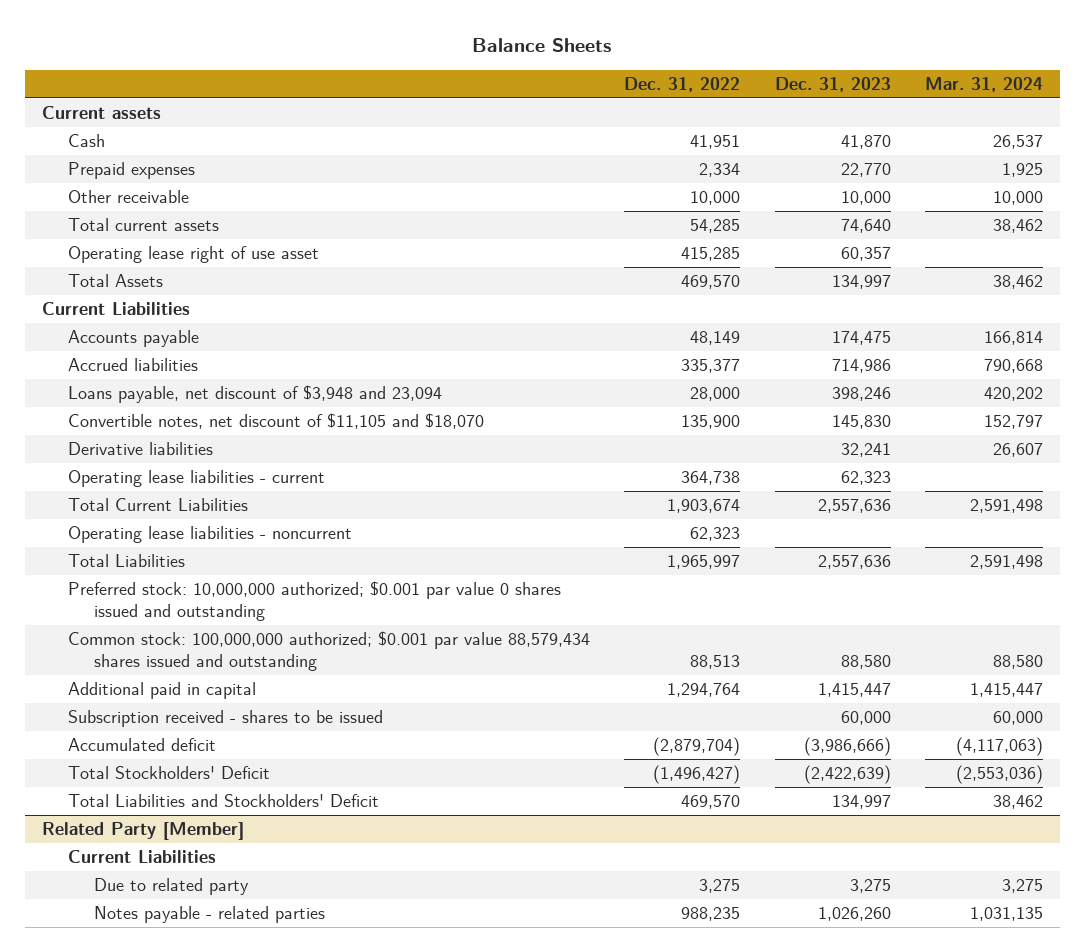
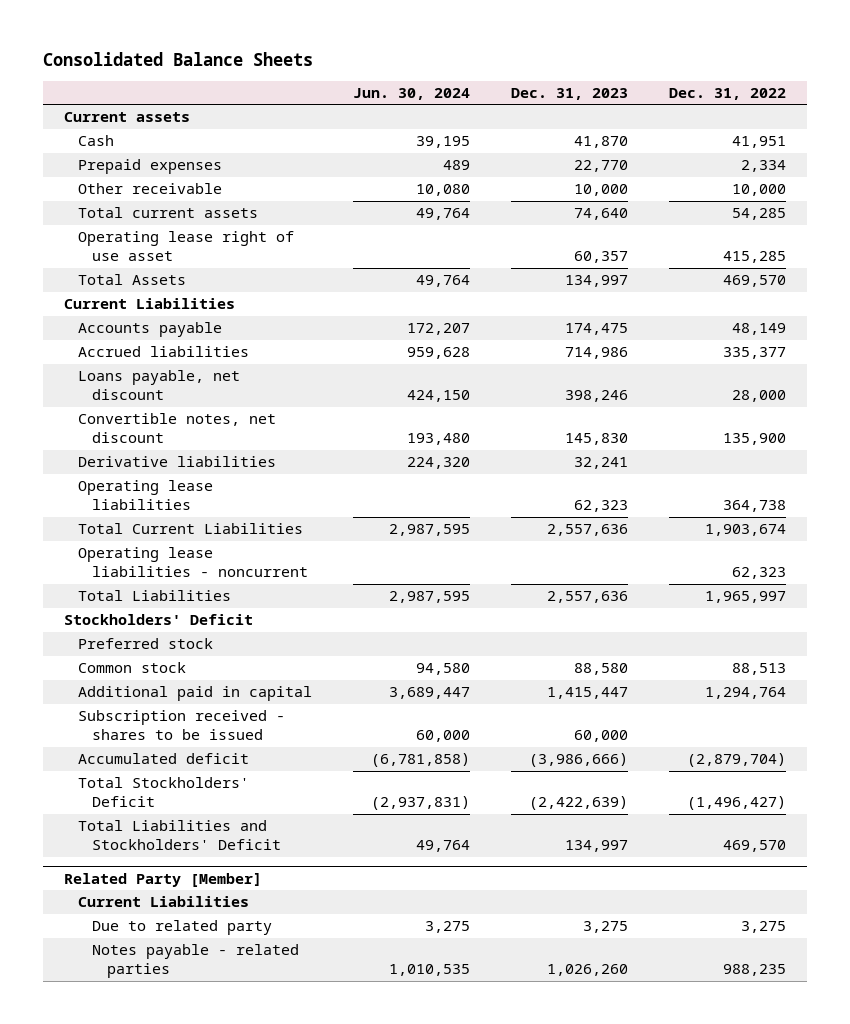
- Balance Sheets
+ Consolidated Balance Sheets
- | Dec. 31, 2022 | Dec. 31, 2023 | Mar. 31, 2024
+ | Jun. 30, 2024 | Dec. 31, 2023 | Dec. 31, 2022
- Loans payable, net discount of $3,948 and 23,094 | 28,000 | 398,246 | 420,202
- Convertible notes, net discount of $11,105 and $18,070 | 135,900 | 145,830 | 152,797
+ Loans payable, net discount | 424,150 | 398,246 | 28,000
+ Convertible notes, net discount | 193,480 | 145,830 | 135,900
- Operating lease liabilities - current | 364,738 | 62,323 |
+ Operating lease liabilities | | 62,323 | 364,738
- Preferred stock: 10,000,000 authorized; $0.001 par value 0 shares issued and outstanding
- Common stock: 100,000,000 authorized; $0.001 par value 88,579,434 shares issued and outstanding | 88,513 | 88,580 | 88,580
+ Stockholders' Deficit
+ Preferred stock
+ Common stock | 94,580 | 88,580 | 88,513

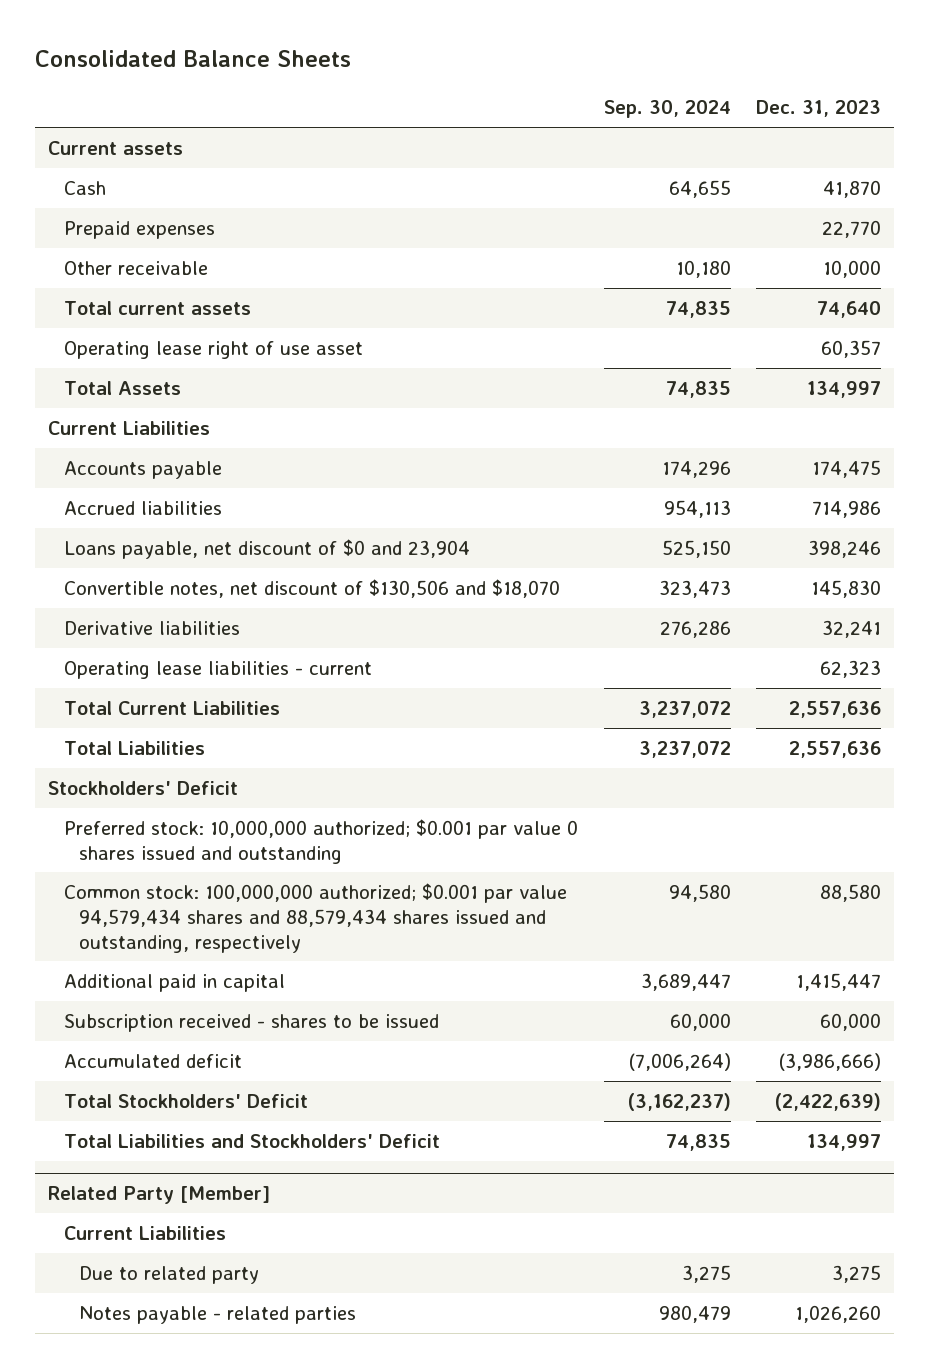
- | Jun. 30, 2024 | Dec. 31, 2023 | Dec. 31, 2022
+ | Sep. 30, 2024 | Dec. 31, 2023
- Loans payable, net discount | 424,150 | 398,246 | 28,000
- Convertible notes, net discount | 193,480 | 145,830 | 135,900
+ Loans payable, net discount of $0 and 23,904 | 525,150 | 398,246
+ Convertible notes, net discount of $130,506 and $18,070 | 323,473 | 145,830
- Operating lease liabilities | | 62,323 | 364,738
+ Operating lease liabilities - current | | 62,323
- Operating lease liabilities - noncurrent | | | 62,323
- Preferred stock
- Common stock | 94,580 | 88,580 | 88,513
+ Preferred stock: 10,000,000 authorized; $0.001 par value 0 shares issued and outstanding
+ Common stock: 100,000,000 authorized; $0.001 par value 94,579,434 shares and 88,579,434 shares issued and outstanding, respectively | 94,580 | 88,580

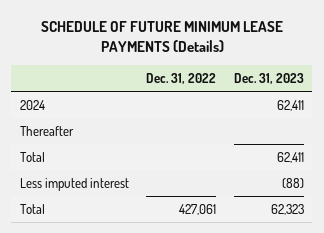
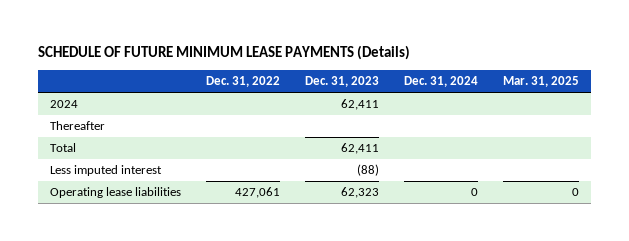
- | Dec. 31, 2022 | Dec. 31, 2023
+ | Dec. 31, 2022 | Dec. 31, 2023 | Dec. 31, 2024 | Mar. 31, 2025
- Total | 427,061 | 62,323
+ Operating lease liabilities | 427,061 | 62,323 | 0 | 0

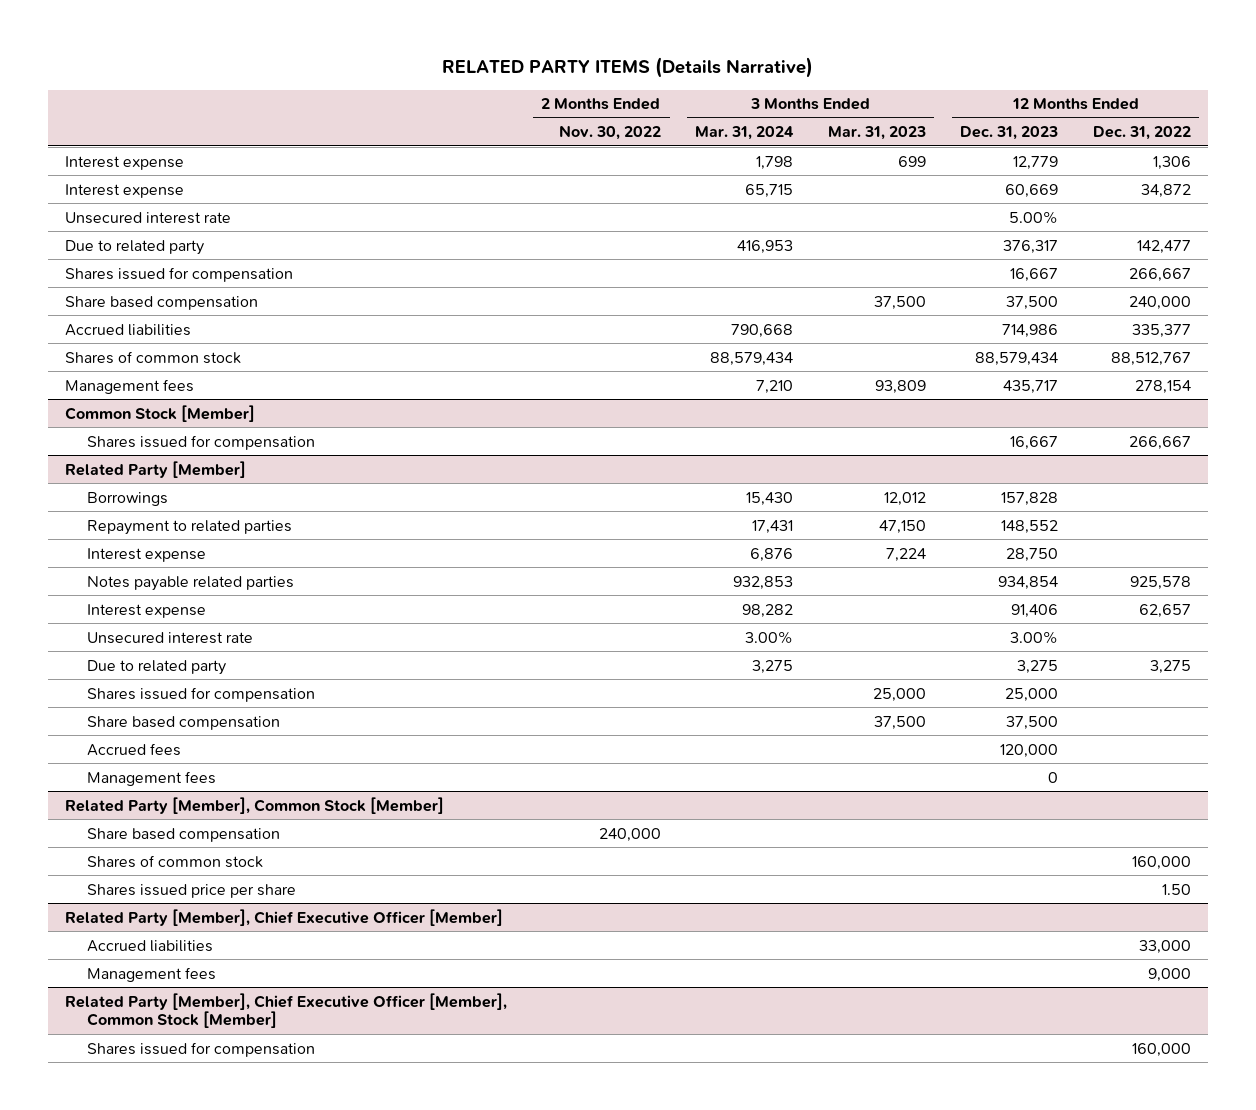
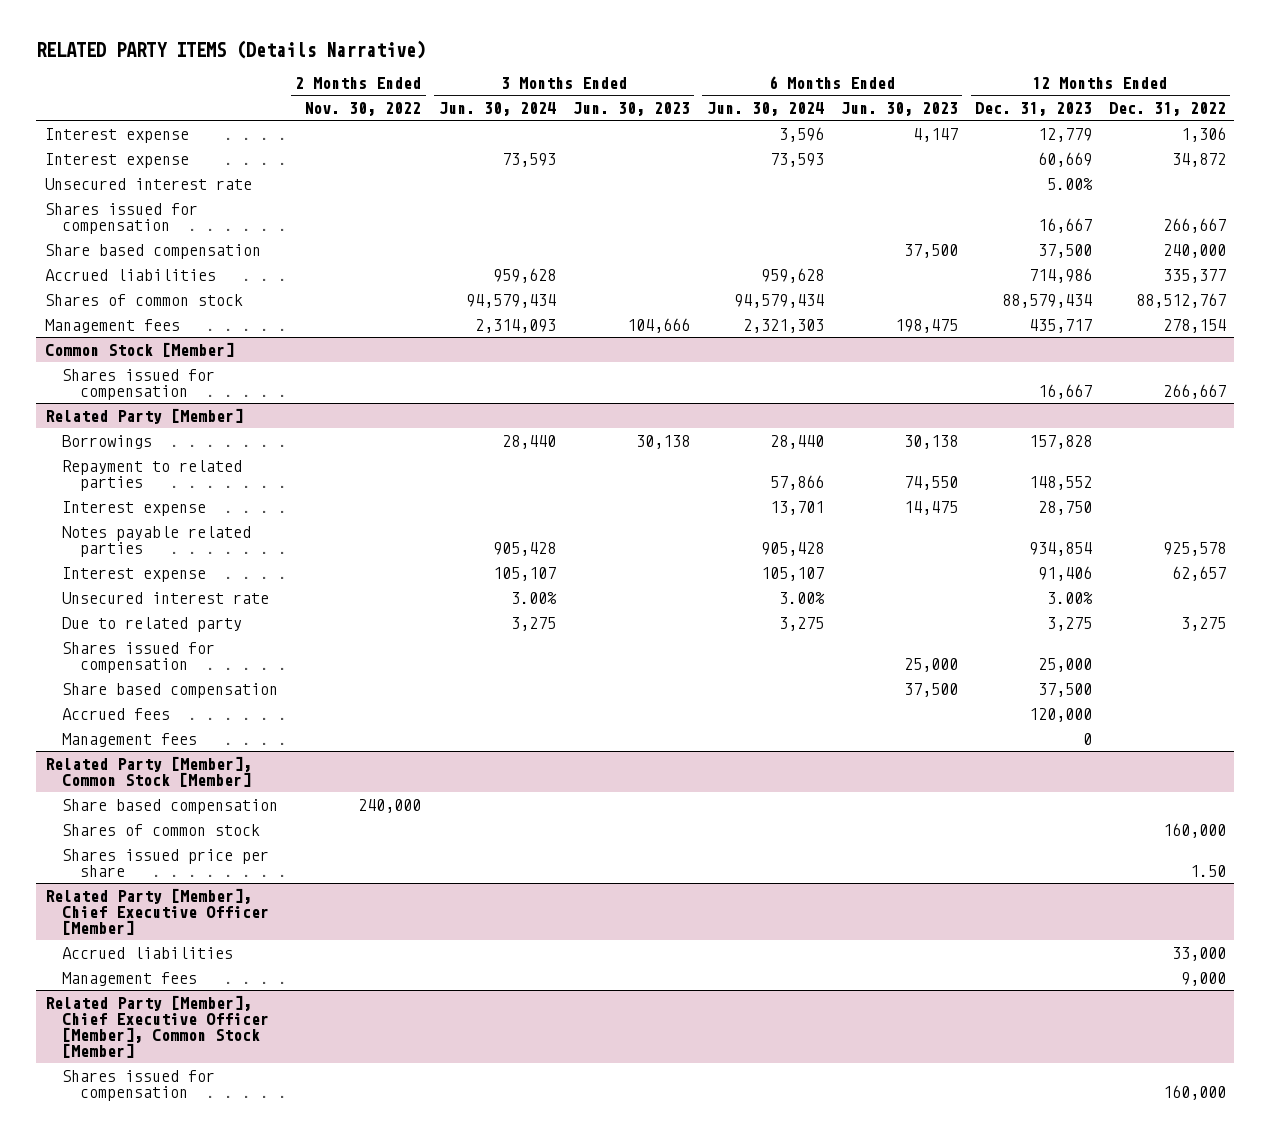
- | 2 Months Ended Nov. 30, 2022 | 3 Months Ended Mar. 31, 2024 | 3 Months Ended Mar. 31, 2023 | 12 Months Ended Dec. 31, 2023 | 12 Months Ended Dec. 31, 2022
+ | 2 Months Ended Nov. 30, 2022 | 3 Months Ended Jun. 30, 2024 | 3 Months Ended Jun. 30, 2023 | 6 Months Ended Jun. 30, 2024 | 6 Months Ended Jun. 30, 2023 | 12 Months Ended Dec. 31, 2023 | 12 Months Ended Dec. 31, 2022
- Due to related party | | 416,953 | | 376,317 | 142,477

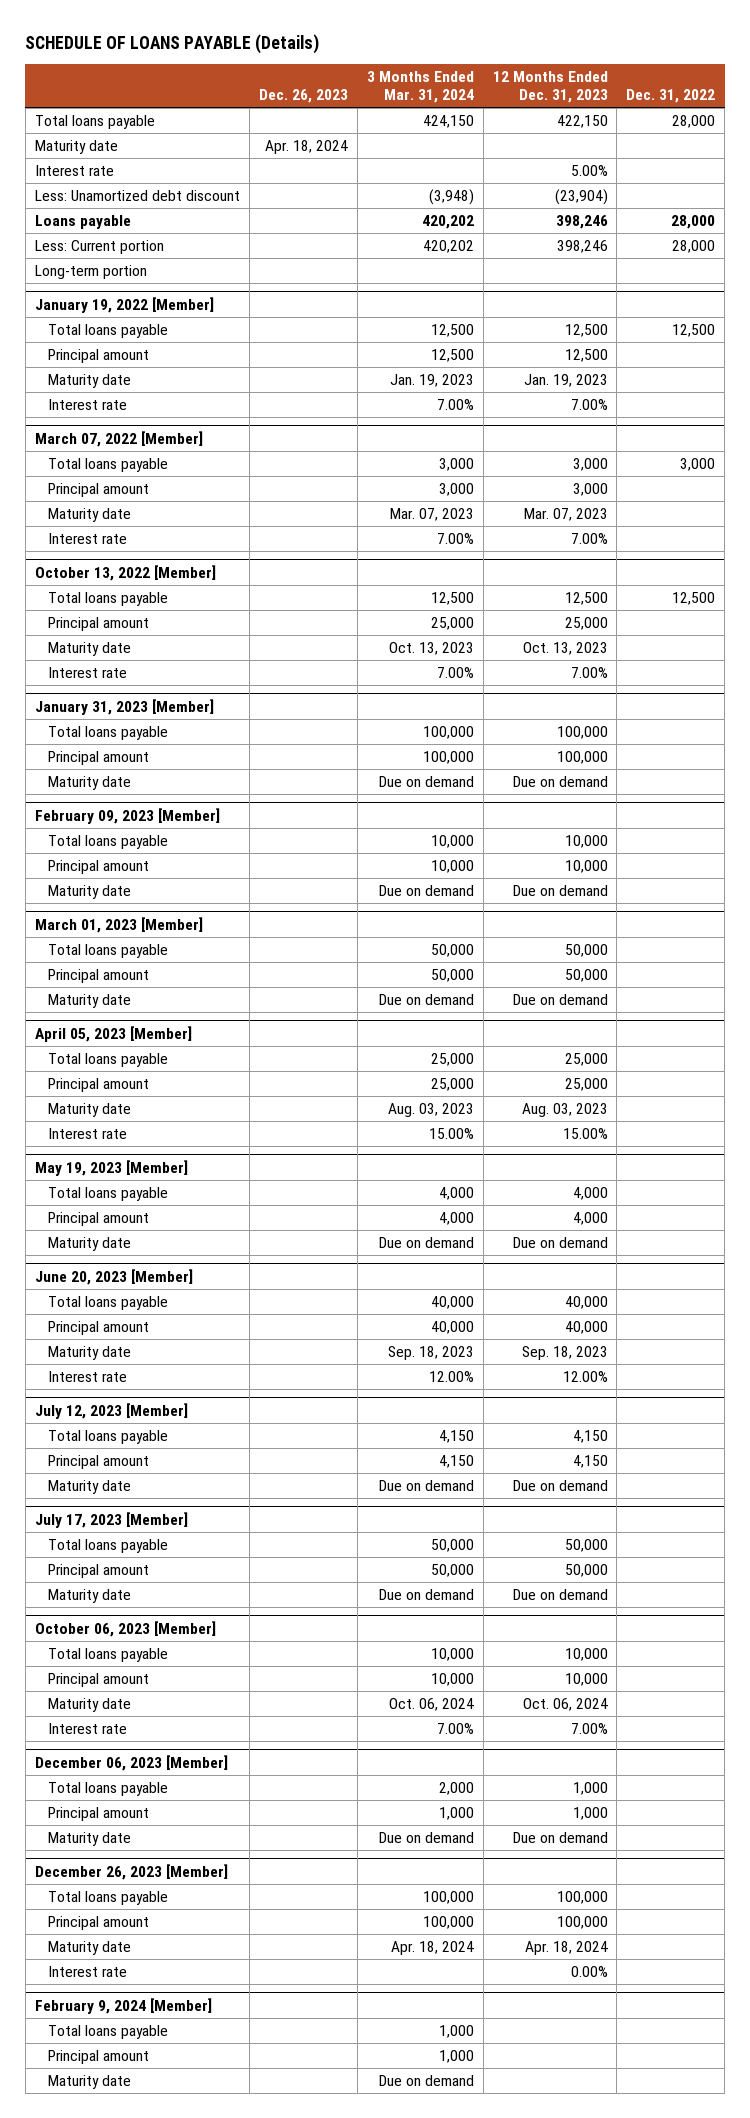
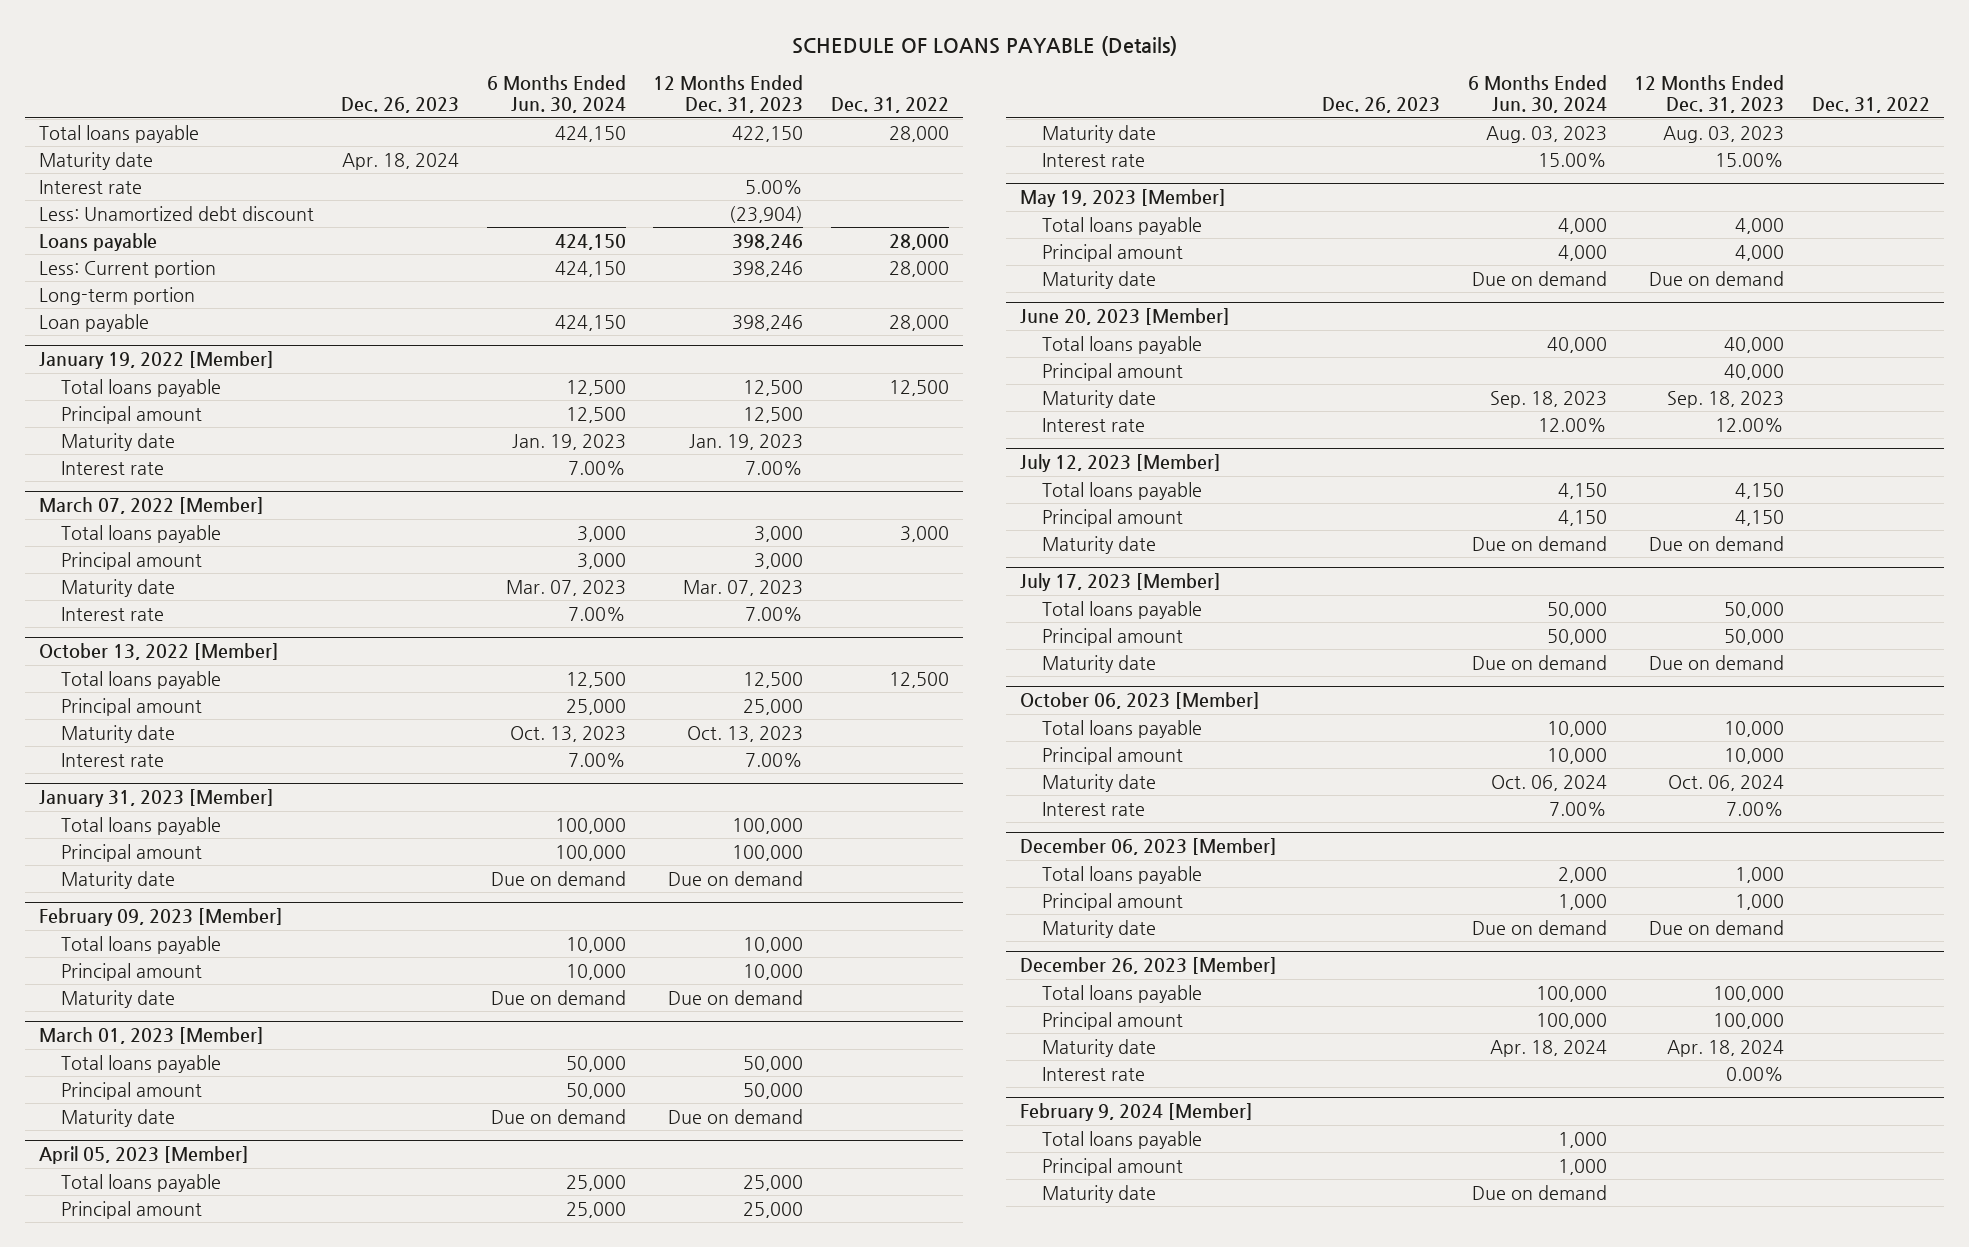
- | Dec. 26, 2023 | 3 Months Ended Mar. 31, 2024 | 12 Months Ended Dec. 31, 2023 | Dec. 31, 2022
+ | Dec. 26, 2023 | 6 Months Ended Jun. 30, 2024 | 12 Months Ended Dec. 31, 2023 | Dec. 31, 2022
+ Loan payable | | 424,150 | 398,246 | 28,000

